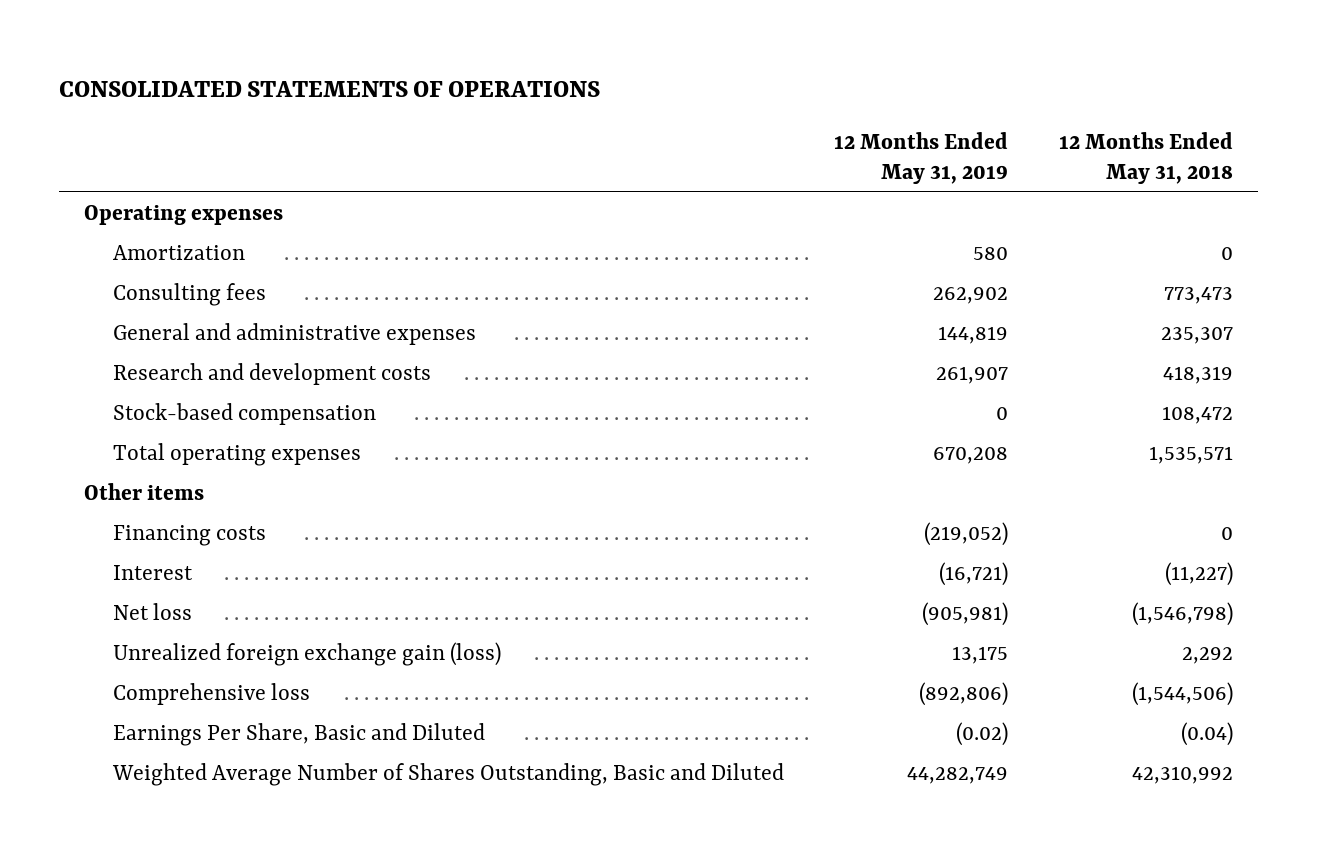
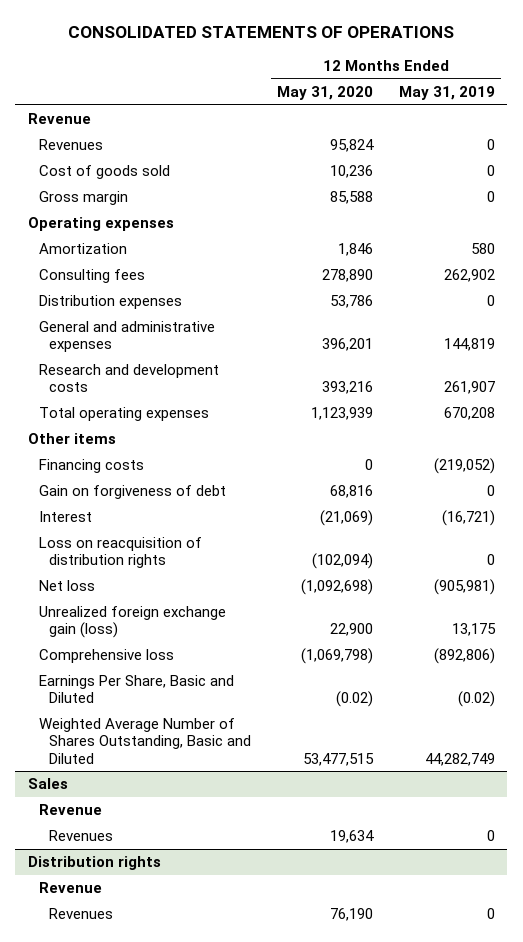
- | 12 Months Ended May 31, 2019 | 12 Months Ended May 31, 2018
+ | 12 Months Ended May 31, 2020 | 12 Months Ended May 31, 2019
+ Revenue
+ Revenues | 95,824 | 0
+ Cost of goods sold | 10,236 | 0
+ Gross margin | 85,588 | 0
+ Distribution expenses | 53,786 | 0
- Stock-based compensation | 0 | 108,472
+ Gain on forgiveness of debt | 68,816 | 0
+ Loss on reacquisition of distribution rights | (102,094) | 0
+ Sales
+ Revenue
+ Revenues | 19,634 | 0
+ Distribution rights
+ Revenue
+ Revenues | 76,190 | 0

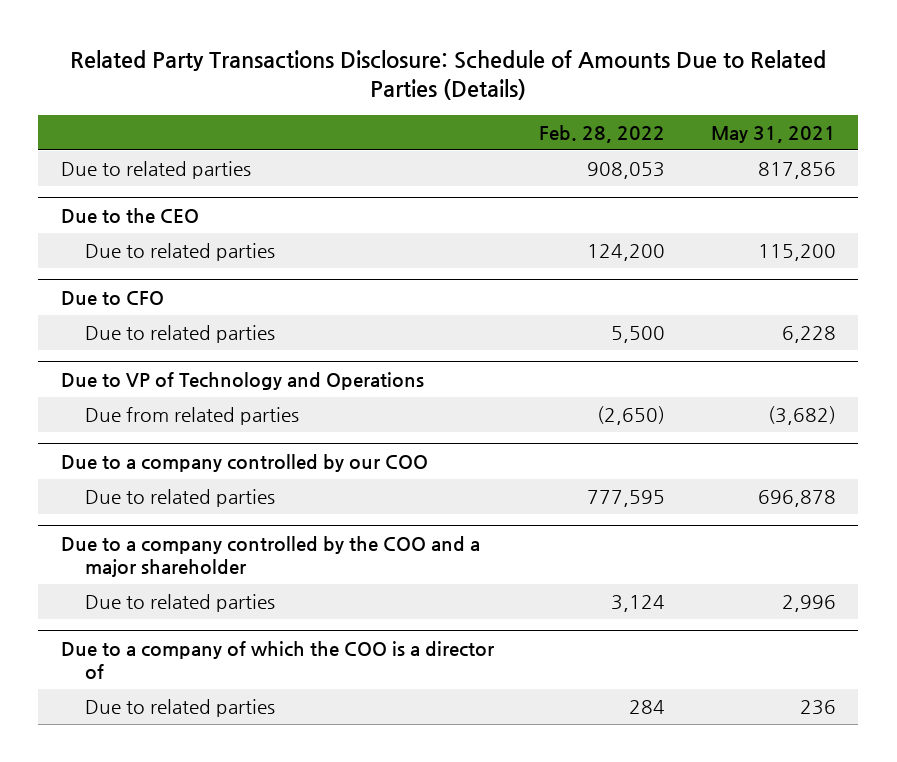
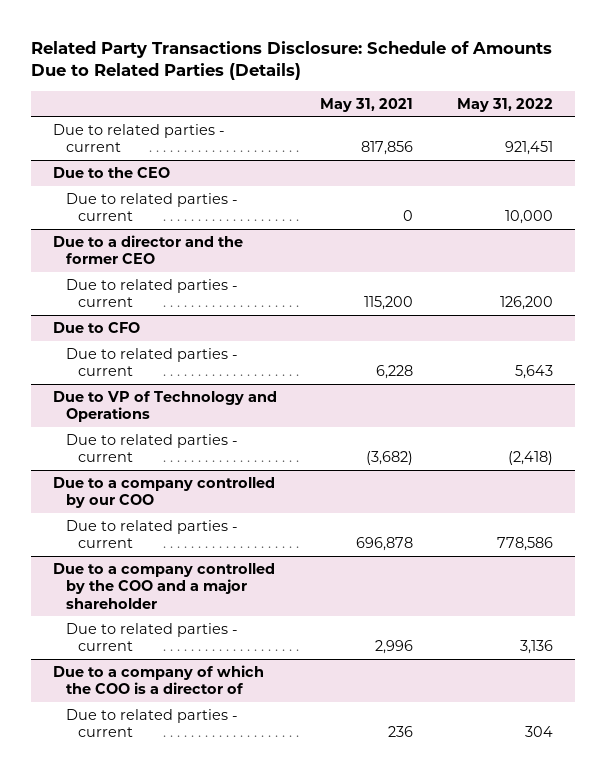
- | Feb. 28, 2022 | May 31, 2021
+ | May 31, 2021 | May 31, 2022
- Due to related parties | 908,053 | 817,856
+ Due to related parties - current | 817,856 | 921,451
@ Due to the CEO
- Due to related parties | 124,200 | 115,200
+ Due to related parties - current | 0 | 10,000
+ Due to a director and the former CEO
+ Due to related parties - current | 115,200 | 126,200
@ Due to CFO
- Due to related parties | 5,500 | 6,228
+ Due to related parties - current | 6,228 | 5,643
@ Due to VP of Technology and Operations
- Due from related parties | (2,650) | (3,682)
+ Due to related parties - current | (3,682) | (2,418)
@ Due to a company controlled by our COO
- Due to related parties | 777,595 | 696,878
+ Due to related parties - current | 696,878 | 778,586
@ Due to a company controlled by the COO and a major shareholder
- Due to related parties | 3,124 | 2,996
+ Due to related parties - current | 2,996 | 3,136
@ Due to a company of which the COO is a director of
- Due to related parties | 284 | 236
+ Due to related parties - current | 236 | 304

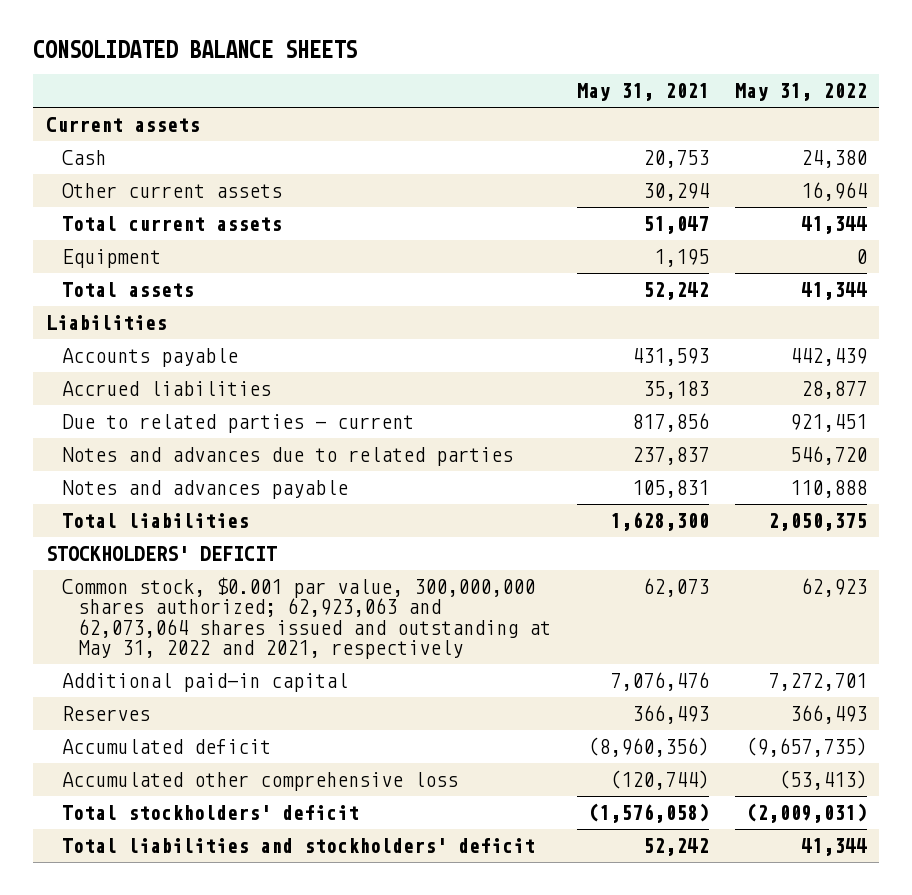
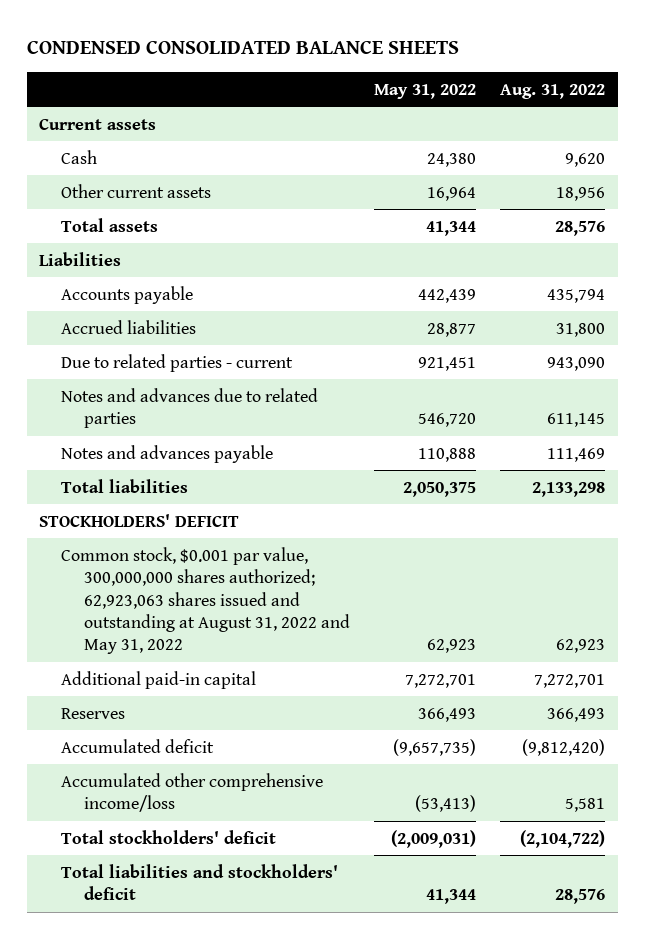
- CONSOLIDATED BALANCE SHEETS
+ CONDENSED CONSOLIDATED BALANCE SHEETS
- | May 31, 2021 | May 31, 2022
+ | May 31, 2022 | Aug. 31, 2022
- Total current assets | 51,047 | 41,344
- Equipment | 1,195 | 0
- Common stock, $0.001 par value, 300,000,000 shares authorized; 62,923,063 and 62,073,064 shares issued and outstanding at May 31, 2022 and 2021, respectively | 62,073 | 62,923
+ Common stock, $0.001 par value, 300,000,000 shares authorized; 62,923,063 shares issued and outstanding at August 31, 2022 and May 31, 2022 | 62,923 | 62,923
- Accumulated other comprehensive loss | (120,744) | (53,413)
+ Accumulated other comprehensive income/loss | (53,413) | 5,581

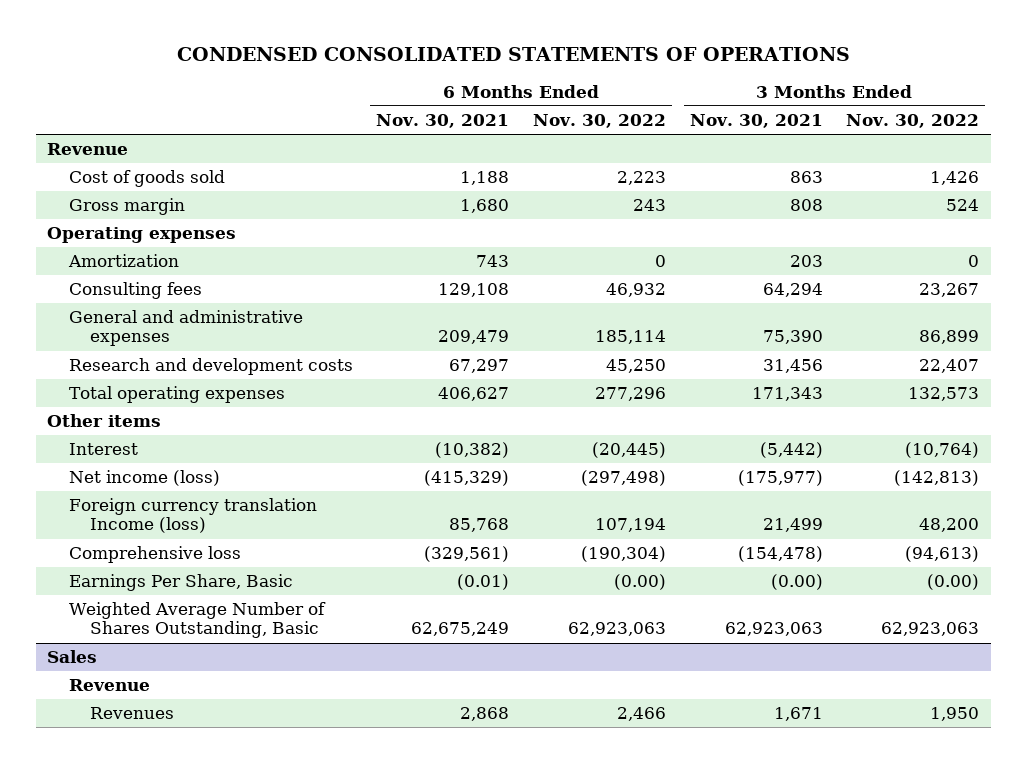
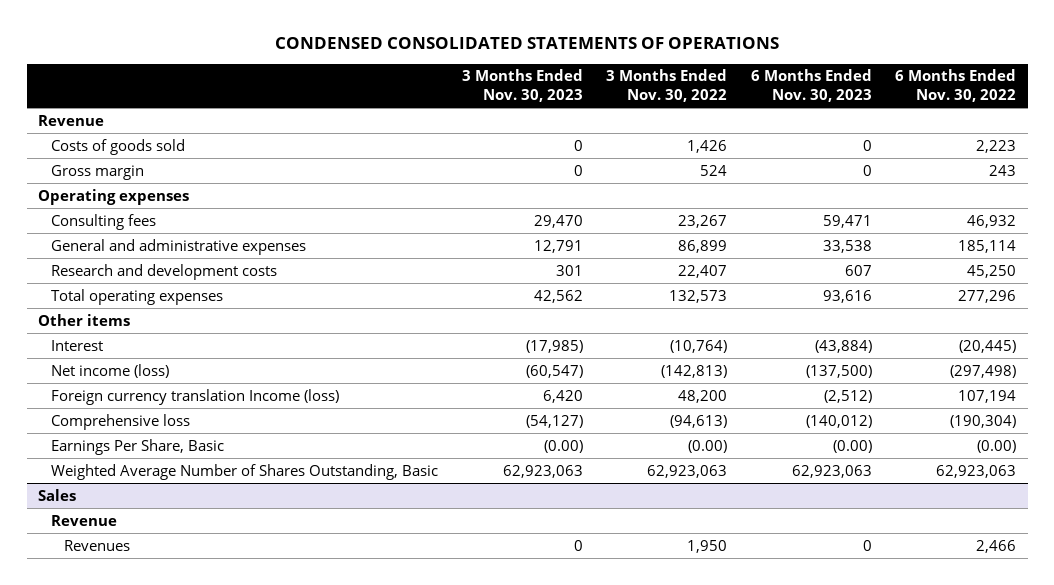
- | 6 Months Ended Nov. 30, 2021 | 6 Months Ended Nov. 30, 2022 | 3 Months Ended Nov. 30, 2021 | 3 Months Ended Nov. 30, 2022
+ | 3 Months Ended Nov. 30, 2023 | 3 Months Ended Nov. 30, 2022 | 6 Months Ended Nov. 30, 2023 | 6 Months Ended Nov. 30, 2022
- Cost of goods sold | 1,188 | 2,223 | 863 | 1,426
+ Costs of goods sold | 0 | 1,426 | 0 | 2,223
- Amortization | 743 | 0 | 203 | 0

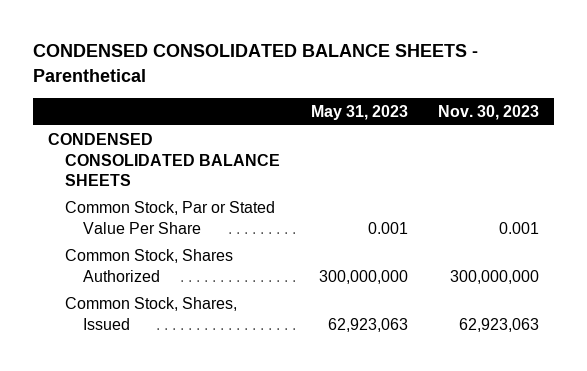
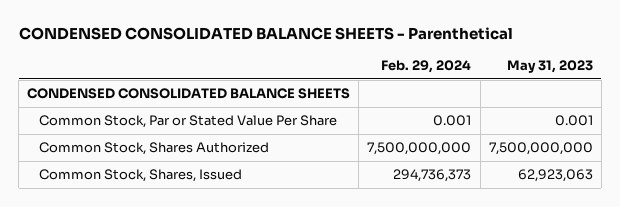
- | May 31, 2023 | Nov. 30, 2023
+ | Feb. 29, 2024 | May 31, 2023
- Common Stock, Shares Authorized | 300,000,000 | 300,000,000
+ Common Stock, Shares Authorized | 7,500,000,000 | 7,500,000,000

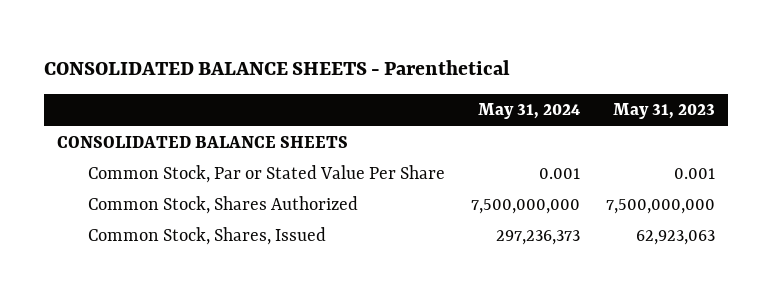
- CONDENSED CONSOLIDATED BALANCE SHEETS - Parenthetical
+ CONSOLIDATED BALANCE SHEETS - Parenthetical
- | Feb. 29, 2024 | May 31, 2023
+ | May 31, 2024 | May 31, 2023
- CONDENSED CONSOLIDATED BALANCE SHEETS
+ CONSOLIDATED BALANCE SHEETS

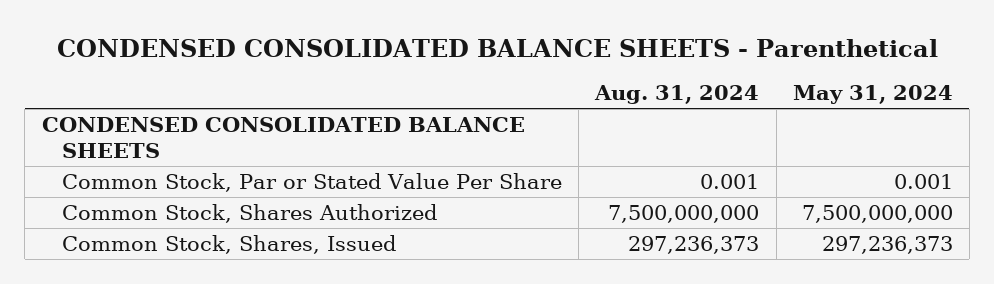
- CONSOLIDATED BALANCE SHEETS - Parenthetical
+ CONDENSED CONSOLIDATED BALANCE SHEETS - Parenthetical
- | May 31, 2024 | May 31, 2023
+ | Aug. 31, 2024 | May 31, 2024
- CONSOLIDATED BALANCE SHEETS
+ CONDENSED CONSOLIDATED BALANCE SHEETS

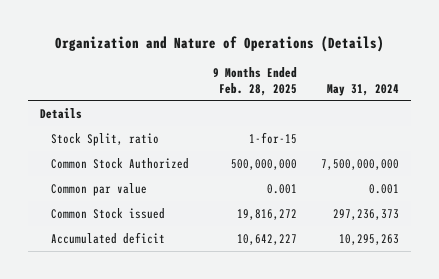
- CONDENSED CONSOLIDATED BALANCE SHEETS - Parenthetical
+ Organization and Nature of Operations (Details)
- | Aug. 31, 2024 | May 31, 2024
+ | 9 Months Ended Feb. 28, 2025 | May 31, 2024
- CONDENSED CONSOLIDATED BALANCE SHEETS
- Common Stock, Par or Stated Value Per Share | 0.001 | 0.001
- Common Stock, Shares Authorized | 7,500,000,000 | 7,500,000,000
- Common Stock, Shares, Issued | 297,236,373 | 297,236,373
+ Details
+ Stock Split, ratio | 1-for-15 |
+ Common Stock Authorized | 500,000,000 | 7,500,000,000
+ Common par value | 0.001 | 0.001
+ Common Stock issued | 19,816,272 | 297,236,373
+ Accumulated deficit | 10,642,227 | 10,295,263

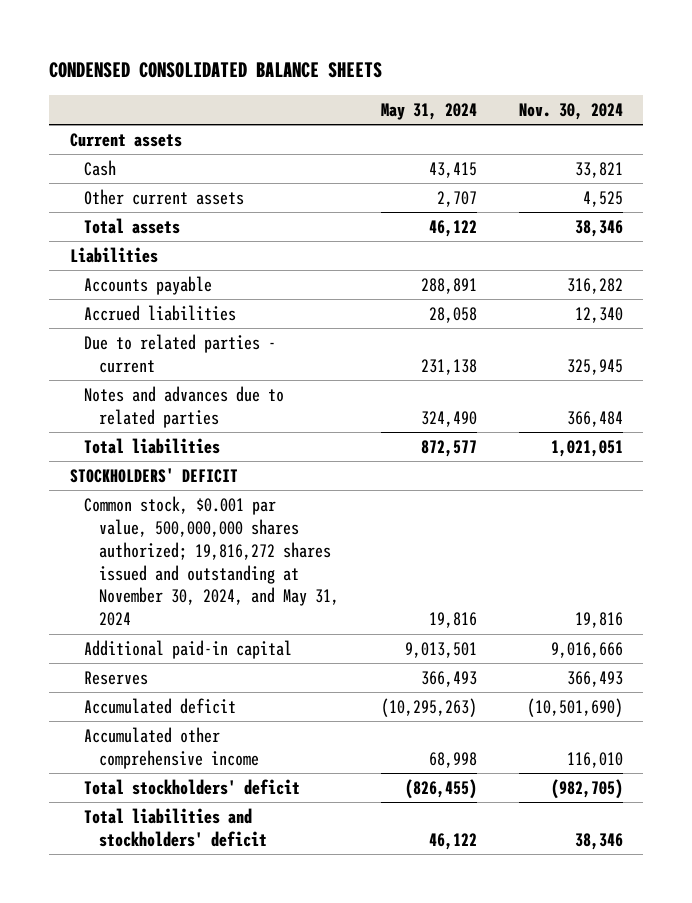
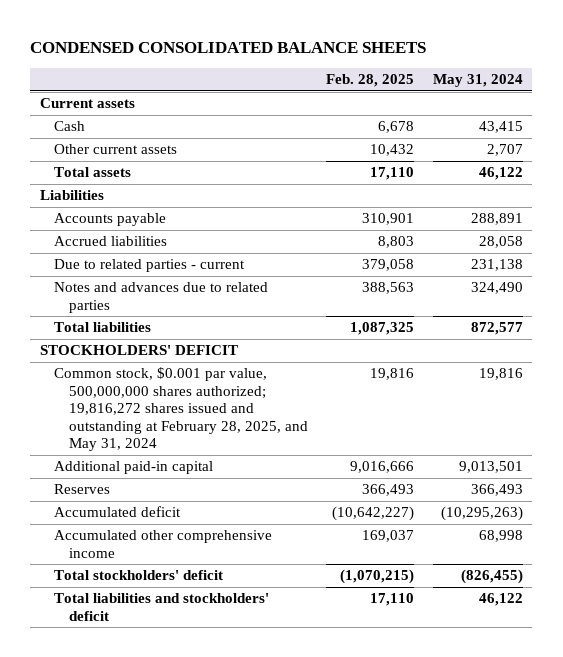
- | May 31, 2024 | Nov. 30, 2024
+ | Feb. 28, 2025 | May 31, 2024
- Common stock, $0.001 par value, 500,000,000 shares authorized; 19,816,272 shares issued and outstanding at November 30, 2024, and May 31, 2024 | 19,816 | 19,816
+ Common stock, $0.001 par value, 500,000,000 shares authorized; 19,816,272 shares issued and outstanding at February 28, 2025, and May 31, 2024 | 19,816 | 19,816

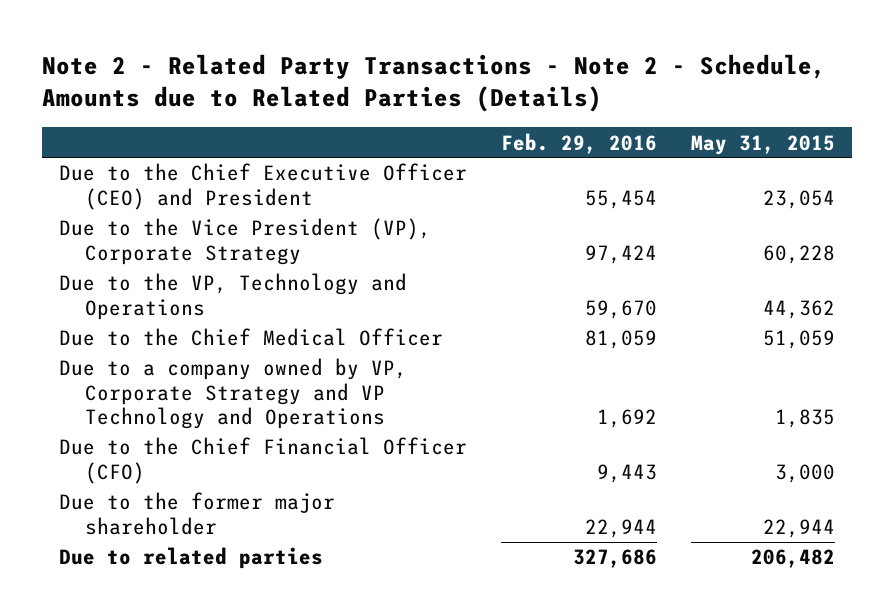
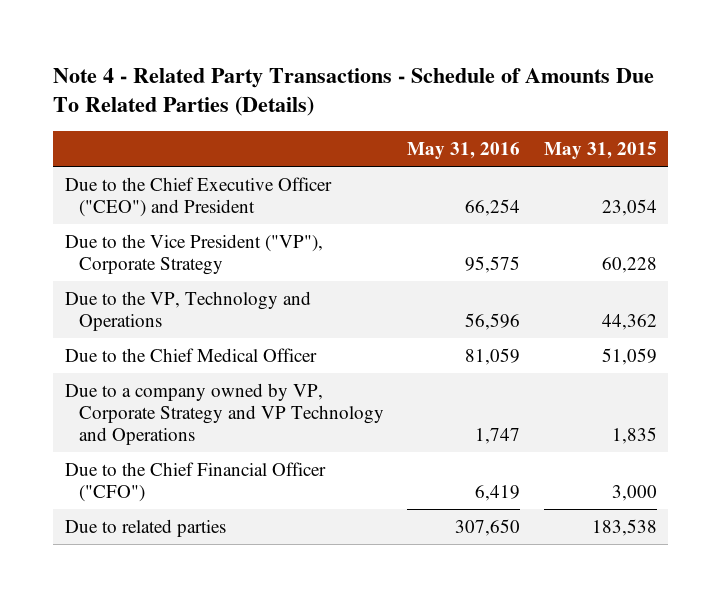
- Note 2 - Related Party Transactions - Note 2 - Schedule, Amounts due to Related Parties (Details)
+ Note 4 - Related Party Transactions - Schedule of Amounts Due To Related Parties (Details)
- | Feb. 29, 2016 | May 31, 2015
+ | May 31, 2016 | May 31, 2015
- Due to the Chief Executive Officer (CEO) and President | 55,454 | 23,054
- Due to the Vice President (VP), Corporate Strategy | 97,424 | 60,228
+ Due to the Chief Executive Officer ("CEO") and President | 66,254 | 23,054
+ Due to the Vice President ("VP"), Corporate Strategy | 95,575 | 60,228
- Due to the Chief Financial Officer (CFO) | 9,443 | 3,000
- Due to the former major shareholder | 22,944 | 22,944
- Due to related parties | 327,686 | 206,482
+ Due to the Chief Financial Officer ("CFO") | 6,419 | 3,000
+ Due to related parties | 307,650 | 183,538

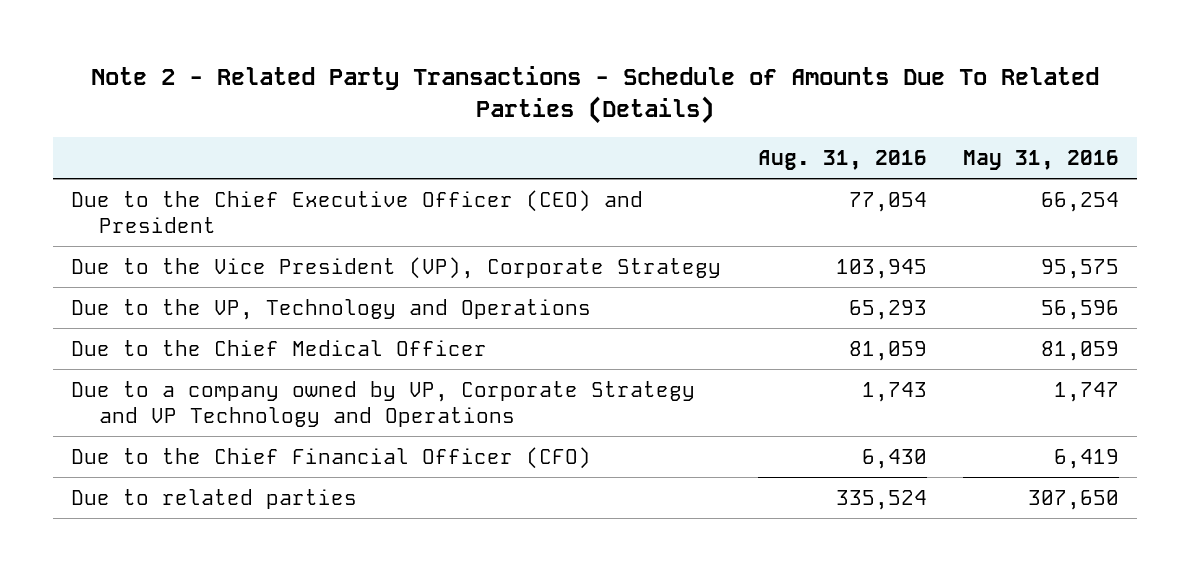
- Note 4 - Related Party Transactions - Schedule of Amounts Due To Related Parties (Details)
+ Note 2 - Related Party Transactions - Schedule of Amounts Due To Related Parties (Details)
- | May 31, 2016 | May 31, 2015
+ | Aug. 31, 2016 | May 31, 2016
- Due to the Chief Executive Officer ("CEO") and President | 66,254 | 23,054
- Due to the Vice President ("VP"), Corporate Strategy | 95,575 | 60,228
+ Due to the Chief Executive Officer (CEO) and President | 77,054 | 66,254
+ Due to the Vice President (VP), Corporate Strategy | 103,945 | 95,575
- Due to the Chief Financial Officer ("CFO") | 6,419 | 3,000
+ Due to the Chief Financial Officer (CFO) | 6,430 | 6,419

